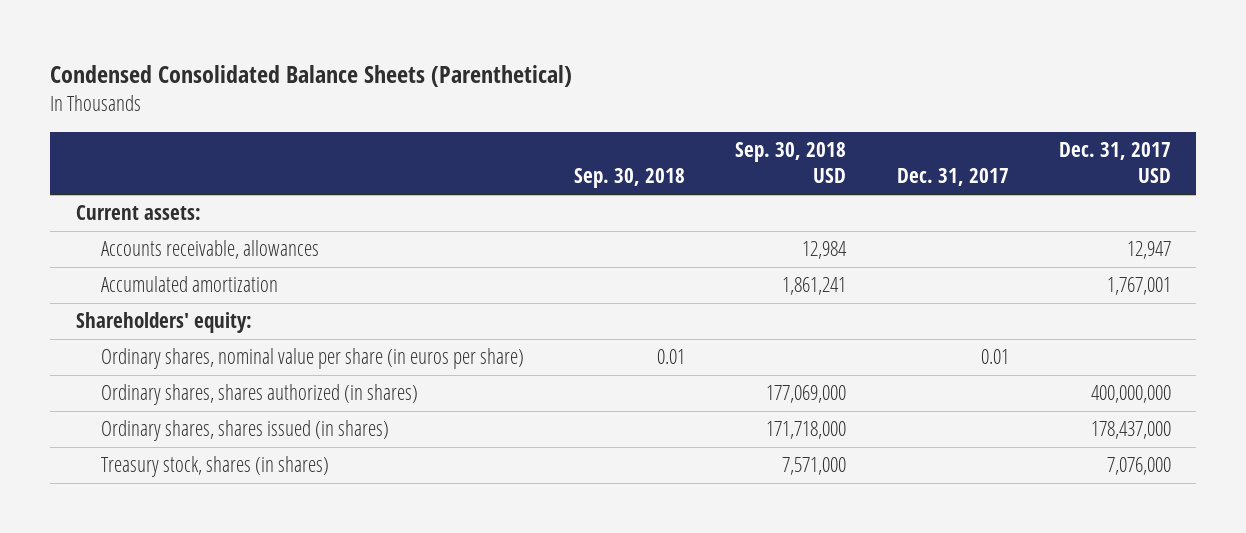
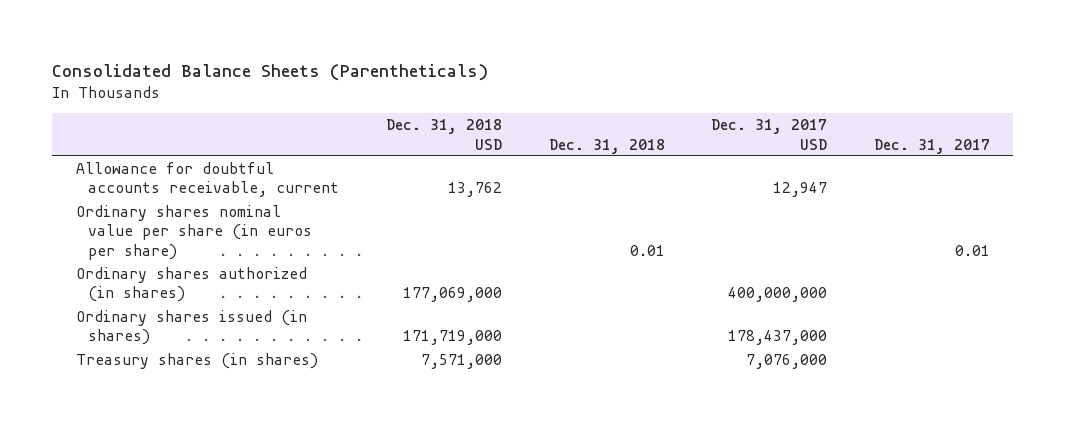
- Condensed Consolidated Balance Sheets (Parenthetical)
+ Consolidated Balance Sheets (Parentheticals)
- | Sep. 30, 2018 | Sep. 30, 2018 USD | Dec. 31, 2017 | Dec. 31, 2017 USD
+ | Dec. 31, 2018 USD | Dec. 31, 2018 | Dec. 31, 2017 USD | Dec. 31, 2017
- Current assets:
- Accounts receivable, allowances | | 12,984 | | 12,947
- Accumulated amortization | | 1,861,241 | | 1,767,001
- Shareholders' equity:
- Ordinary shares, nominal value per share (in euros per share) | 0.01 | | 0.01 |
- Ordinary shares, shares authorized (in shares) | | 177,069,000 | | 400,000,000
- Ordinary shares, shares issued (in shares) | | 171,718,000 | | 178,437,000
- Treasury stock, shares (in shares) | | 7,571,000 | | 7,076,000
+ Allowance for doubtful accounts receivable, current | 13,762 | | 12,947 |
+ Ordinary shares nominal value per share (in euros per share) | | 0.01 | | 0.01
+ Ordinary shares authorized (in shares) | 177,069,000 | | 400,000,000 |
+ Ordinary shares issued (in shares) | 171,719,000 | | 178,437,000 |
+ Treasury shares (in shares) | 7,571,000 | | 7,076,000 |

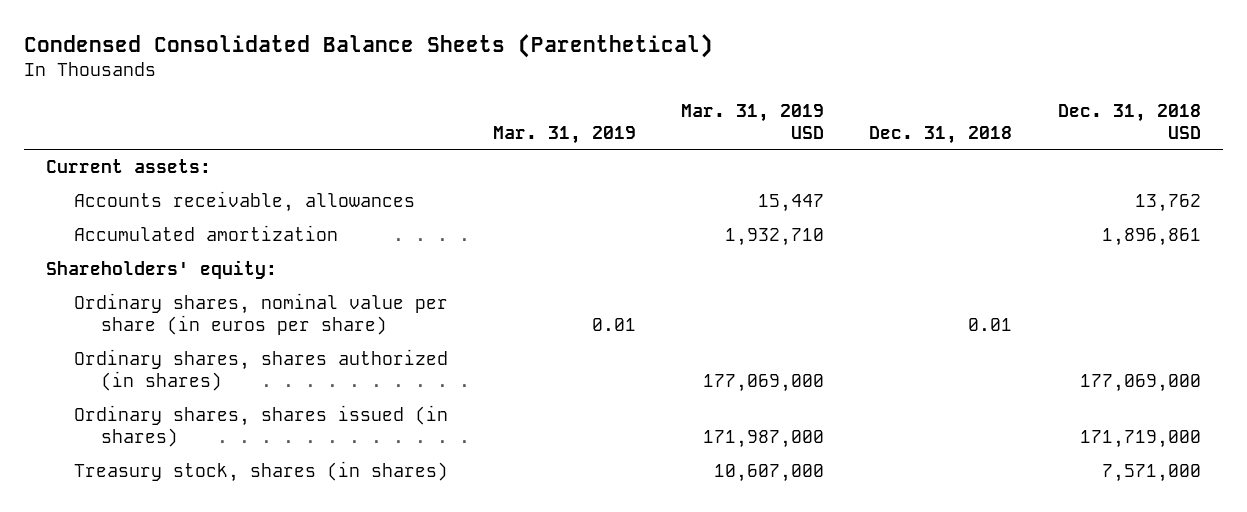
- Consolidated Balance Sheets (Parentheticals)
+ Condensed Consolidated Balance Sheets (Parenthetical)
- | Dec. 31, 2018 USD | Dec. 31, 2018 | Dec. 31, 2017 USD | Dec. 31, 2017
+ | Mar. 31, 2019 | Mar. 31, 2019 USD | Dec. 31, 2018 | Dec. 31, 2018 USD
- Allowance for doubtful accounts receivable, current | 13,762 | | 12,947 |
- Ordinary shares nominal value per share (in euros per share) | | 0.01 | | 0.01
- Ordinary shares authorized (in shares) | 177,069,000 | | 400,000,000 |
- Ordinary shares issued (in shares) | 171,719,000 | | 178,437,000 |
- Treasury shares (in shares) | 7,571,000 | | 7,076,000 |
+ Current assets:
+ Accounts receivable, allowances | | 15,447 | | 13,762
+ Accumulated amortization | | 1,932,710 | | 1,896,861
+ Shareholders' equity:
+ Ordinary shares, nominal value per share (in euros per share) | 0.01 | | 0.01 |
+ Ordinary shares, shares authorized (in shares) | | 177,069,000 | | 177,069,000
+ Ordinary shares, shares issued (in shares) | | 171,987,000 | | 171,719,000
+ Treasury stock, shares (in shares) | | 10,607,000 | | 7,571,000

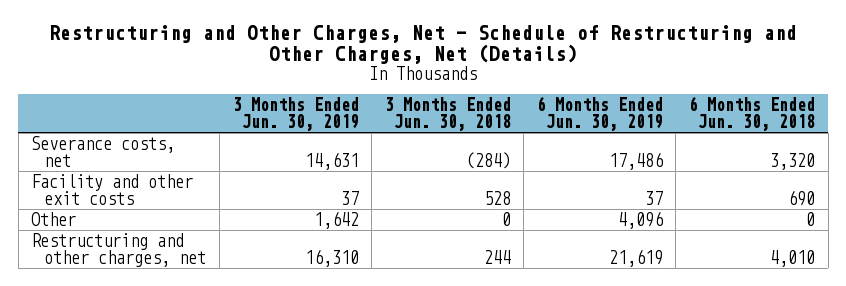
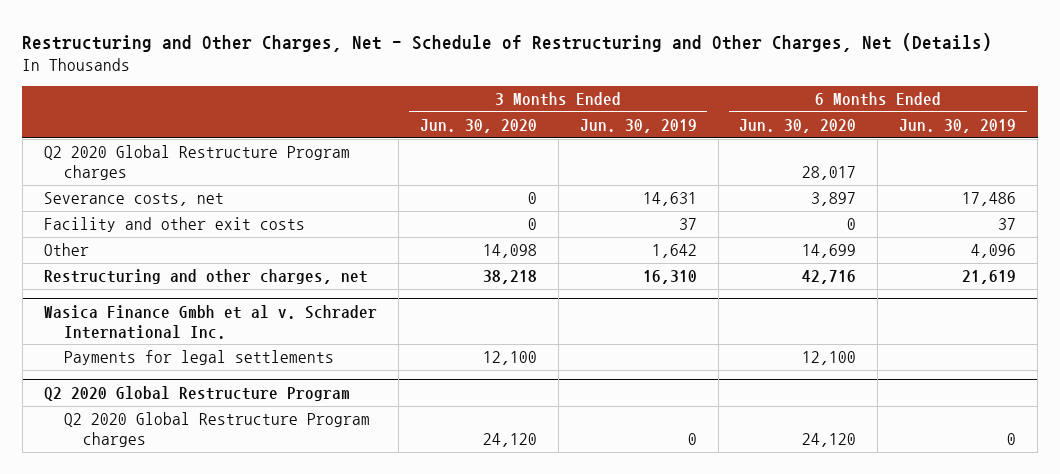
- | 3 Months Ended Jun. 30, 2019 | 3 Months Ended Jun. 30, 2018 | 6 Months Ended Jun. 30, 2019 | 6 Months Ended Jun. 30, 2018
+ | 3 Months Ended Jun. 30, 2020 | 3 Months Ended Jun. 30, 2019 | 6 Months Ended Jun. 30, 2020 | 6 Months Ended Jun. 30, 2019
+ Q2 2020 Global Restructure Program charges | | | 28,017 |
+ Wasica Finance Gmbh et al v. Schrader International Inc.
+ Payments for legal settlements | 12,100 | | 12,100 |
+ Q2 2020 Global Restructure Program
+ Q2 2020 Global Restructure Program charges | 24,120 | 0 | 24,120 | 0

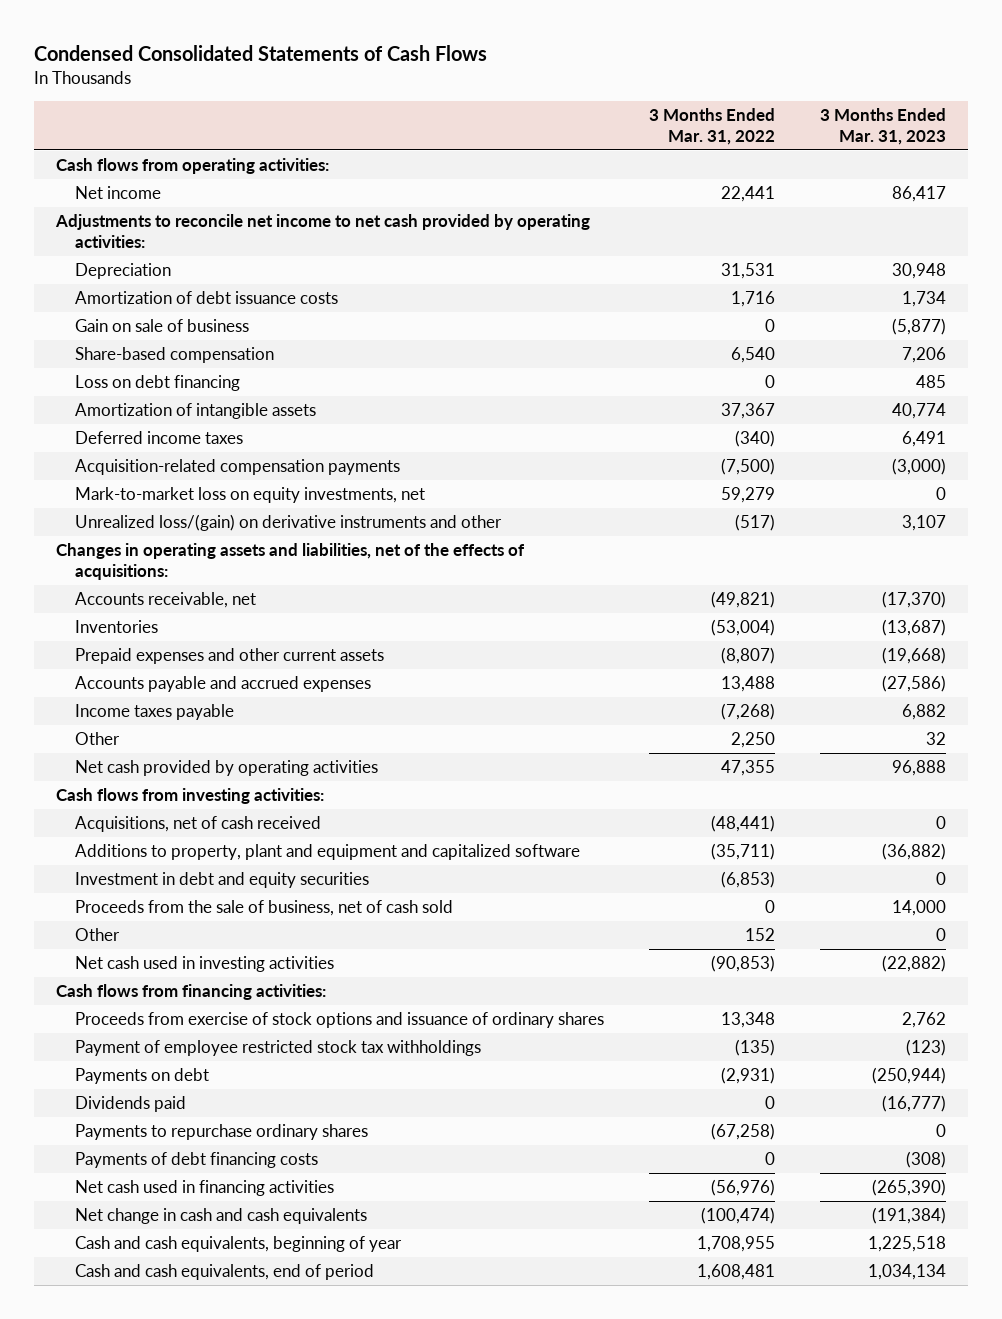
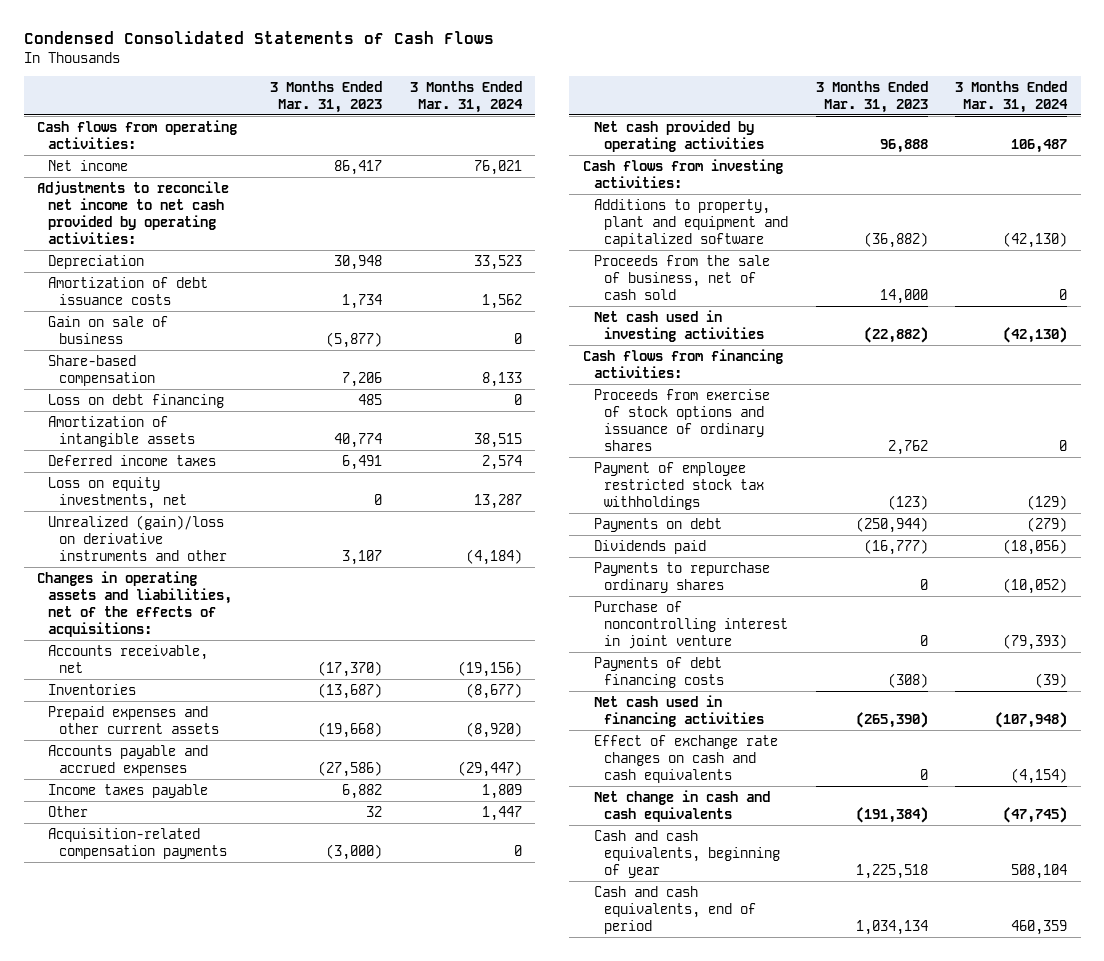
- | 3 Months Ended Mar. 31, 2022 | 3 Months Ended Mar. 31, 2023
+ | 3 Months Ended Mar. 31, 2023 | 3 Months Ended Mar. 31, 2024
- Mark-to-market loss on equity investments, net | 59,279 | 0
- Unrealized loss/(gain) on derivative instruments and other | (517) | 3,107
+ Loss on equity investments, net | 0 | 13,287
+ Unrealized (gain)/loss on derivative instruments and other | 3,107 | (4,184)
moved down: Acquisition-related compensation payments | (3,000) | 0
- Acquisitions, net of cash received | (48,441) | 0
- Investment in debt and equity securities | (6,853) | 0
- Other | 152 | 0
+ Purchase of noncontrolling interest in joint venture | 0 | (79,393)
+ Effect of exchange rate changes on cash and cash equivalents | 0 | (4,154)

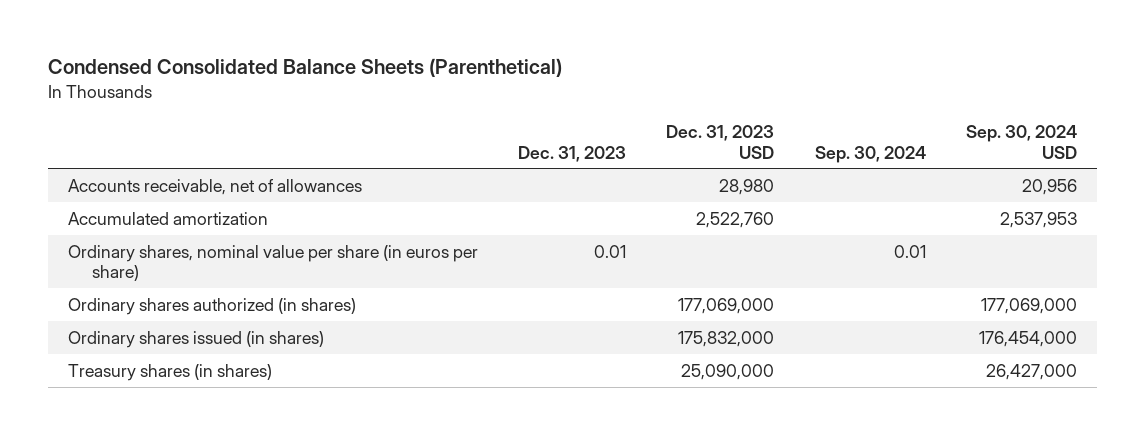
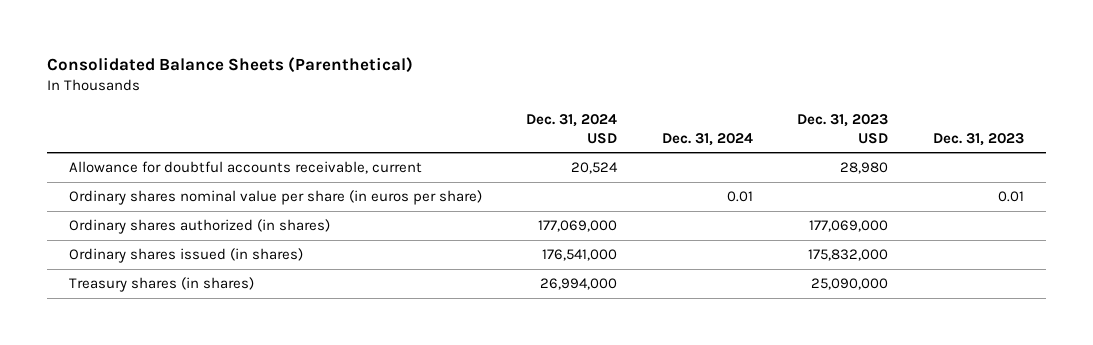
- Condensed Consolidated Balance Sheets (Parenthetical)
+ Consolidated Balance Sheets (Parenthetical)
- | Dec. 31, 2023 | Dec. 31, 2023 USD | Sep. 30, 2024 | Sep. 30, 2024 USD
+ | Dec. 31, 2024 USD | Dec. 31, 2024 | Dec. 31, 2023 USD | Dec. 31, 2023
- Accounts receivable, net of allowances | | 28,980 | | 20,956
- Accumulated amortization | | 2,522,760 | | 2,537,953
- Ordinary shares, nominal value per share (in euros per share) | 0.01 | | 0.01 |
+ Allowance for doubtful accounts receivable, current | 20,524 | | 28,980 |
+ Ordinary shares nominal value per share (in euros per share) | | 0.01 | | 0.01

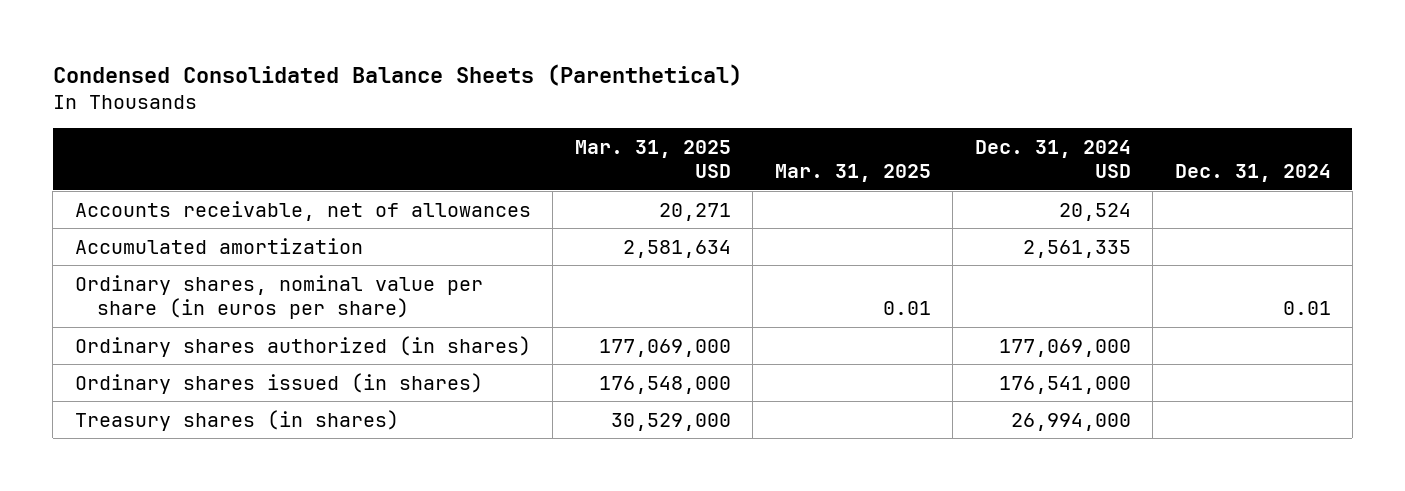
- Consolidated Balance Sheets (Parenthetical)
+ Condensed Consolidated Balance Sheets (Parenthetical)
- | Dec. 31, 2024 USD | Dec. 31, 2024 | Dec. 31, 2023 USD | Dec. 31, 2023
+ | Mar. 31, 2025 USD | Mar. 31, 2025 | Dec. 31, 2024 USD | Dec. 31, 2024
- Allowance for doubtful accounts receivable, current | 20,524 | | 28,980 |
- Ordinary shares nominal value per share (in euros per share) | | 0.01 | | 0.01
+ Accounts receivable, net of allowances | 20,271 | | 20,524 |
+ Accumulated amortization | 2,581,634 | | 2,561,335 |
+ Ordinary shares, nominal value per share (in euros per share) | | 0.01 | | 0.01

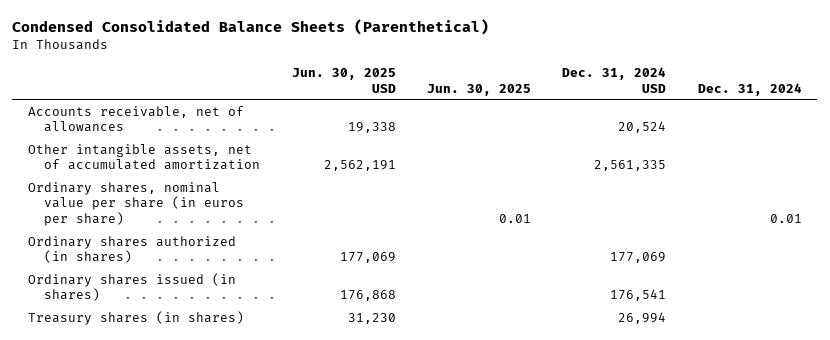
- | Mar. 31, 2025 USD | Mar. 31, 2025 | Dec. 31, 2024 USD | Dec. 31, 2024
+ | Jun. 30, 2025 USD | Jun. 30, 2025 | Dec. 31, 2024 USD | Dec. 31, 2024
- Accumulated amortization | 2,581,634 | | 2,561,335 |
+ Other intangible assets, net of accumulated amortization | 2,562,191 | | 2,561,335 |
- Ordinary shares authorized (in shares) | 177,069,000 | | 177,069,000 |
- Ordinary shares issued (in shares) | 176,548,000 | | 176,541,000 |
- Treasury shares (in shares) | 30,529,000 | | 26,994,000 |
+ Ordinary shares authorized (in shares) | 177,069 | | 177,069 |
+ Ordinary shares issued (in shares) | 176,868 | | 176,541 |
+ Treasury shares (in shares) | 31,230 | | 26,994 |

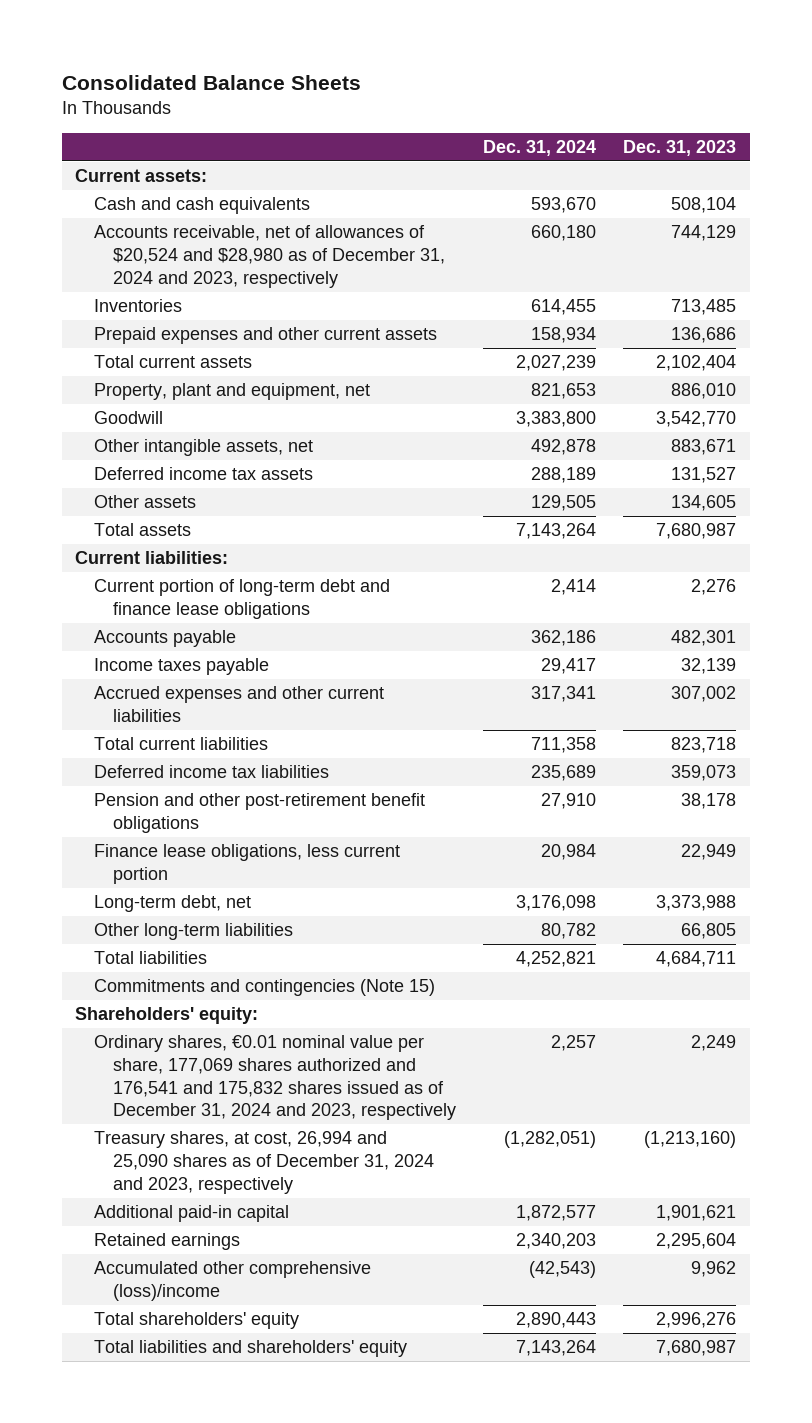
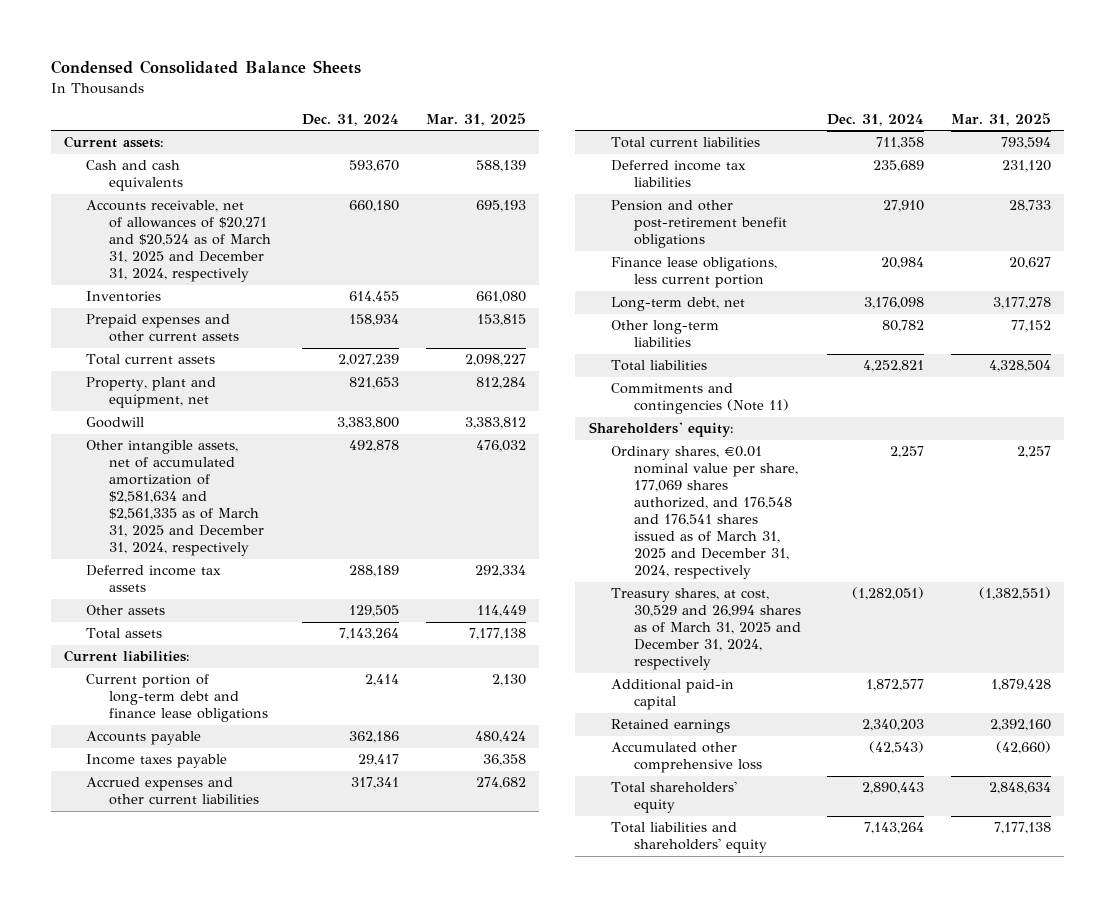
- Consolidated Balance Sheets
+ Condensed Consolidated Balance Sheets
- | Dec. 31, 2024 | Dec. 31, 2023
+ | Dec. 31, 2024 | Mar. 31, 2025
- Accounts receivable, net of allowances of $20,524 and $28,980 as of December 31, 2024 and 2023, respectively | 660,180 | 744,129
+ Accounts receivable, net of allowances of $20,271 and $20,524 as of March 31, 2025 and December 31, 2024, respectively | 660,180 | 695,193
- Other intangible assets, net | 492,878 | 883,671
+ Other intangible assets, net of accumulated amortization of $2,581,634 and $2,561,335 as of March 31, 2025 and December 31, 2024, respectively | 492,878 | 476,032
- Commitments and contingencies (Note 15)
+ Commitments and contingencies (Note 11)
- Ordinary shares, €0.01 nominal value per share, 177,069 shares authorized and 176,541 and 175,832 shares issued as of December 31, 2024 and 2023, respectively | 2,257 | 2,249
- Treasury shares, at cost, 26,994 and 25,090 shares as of December 31, 2024 and 2023, respectively | (1,282,051) | (1,213,160)
+ Ordinary shares, €0.01 nominal value per share, 177,069 shares authorized, and 176,548 and 176,541 shares issued as of March 31, 2025 and December 31, 2024, respectively | 2,257 | 2,257
+ Treasury shares, at cost, 30,529 and 26,994 shares as of March 31, 2025 and December 31, 2024, respectively | (1,282,051) | (1,382,551)
- Accumulated other comprehensive (loss)/income | (42,543) | 9,962
+ Accumulated other comprehensive loss | (42,543) | (42,660)

